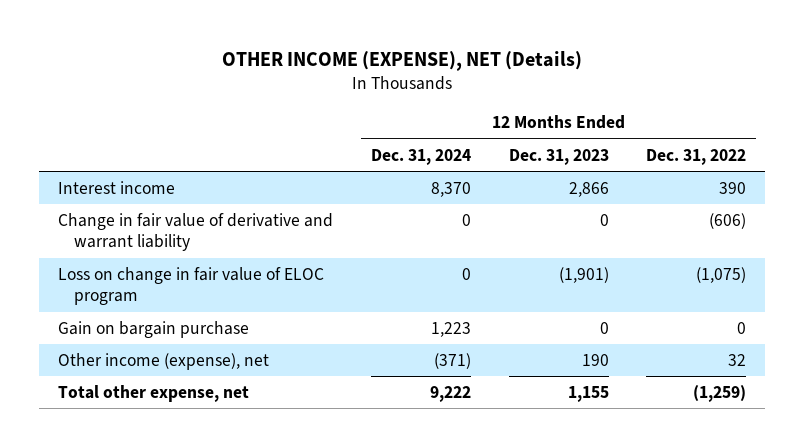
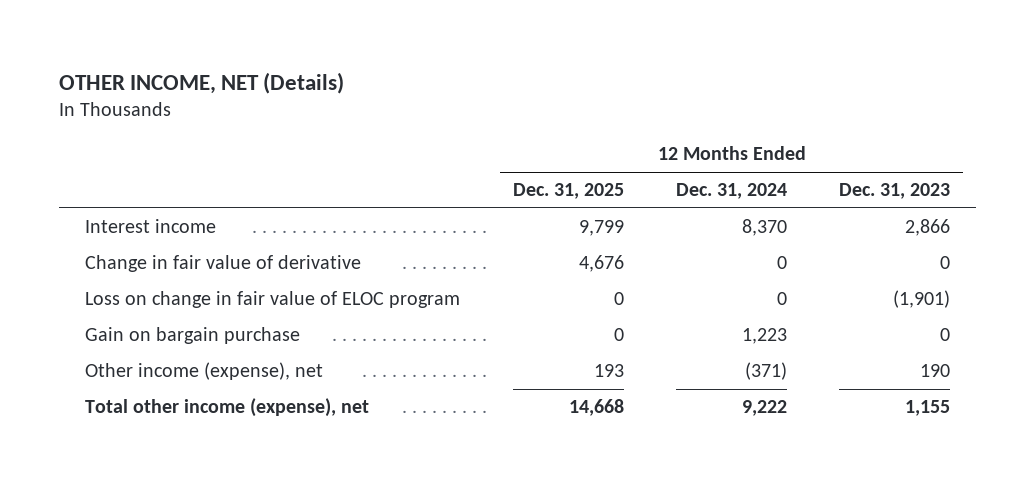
- OTHER INCOME (EXPENSE), NET (Details)
+ OTHER INCOME, NET (Details)
- | 12 Months Ended Dec. 31, 2024 | 12 Months Ended Dec. 31, 2023 | 12 Months Ended Dec. 31, 2022
+ | 12 Months Ended Dec. 31, 2025 | 12 Months Ended Dec. 31, 2024 | 12 Months Ended Dec. 31, 2023
- Change in fair value of derivative and warrant liability | 0 | 0 | (606)
+ Change in fair value of derivative | 4,676 | 0 | 0
- Total other expense, net | 9,222 | 1,155 | (1,259)
+ Total other income (expense), net | 14,668 | 9,222 | 1,155

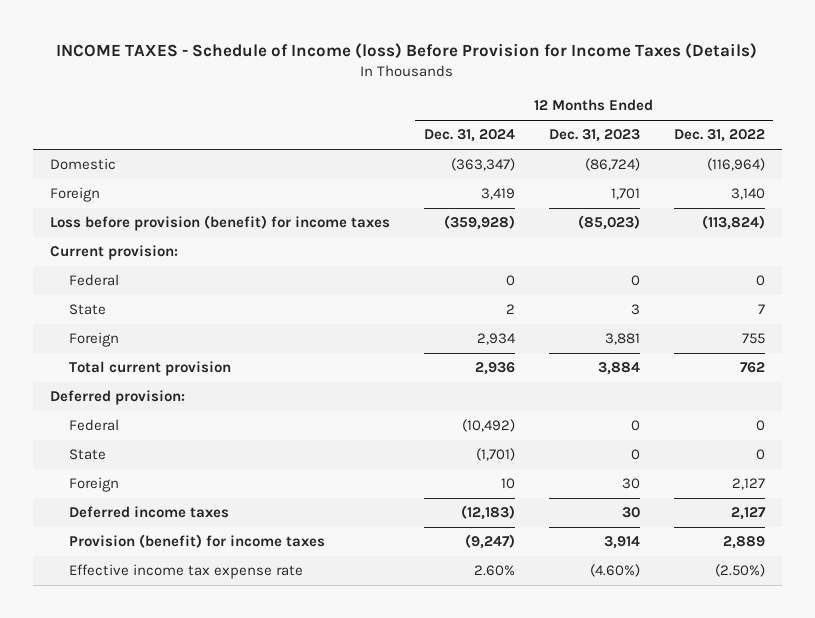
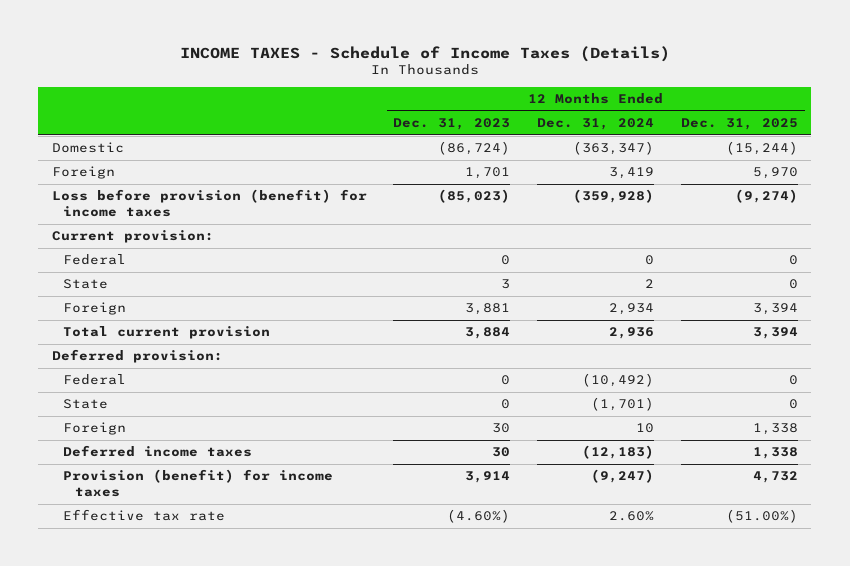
- INCOME TAXES - Schedule of Income (loss) Before Provision for Income Taxes (Details)
+ INCOME TAXES - Schedule of Income Taxes (Details)
- | 12 Months Ended Dec. 31, 2024 | 12 Months Ended Dec. 31, 2023 | 12 Months Ended Dec. 31, 2022
+ | 12 Months Ended Dec. 31, 2023 | 12 Months Ended Dec. 31, 2024 | 12 Months Ended Dec. 31, 2025
- Effective income tax expense rate | 2.60% | (4.60%) | (2.50%)
+ Effective tax rate | (4.60%) | 2.60% | (51.00%)

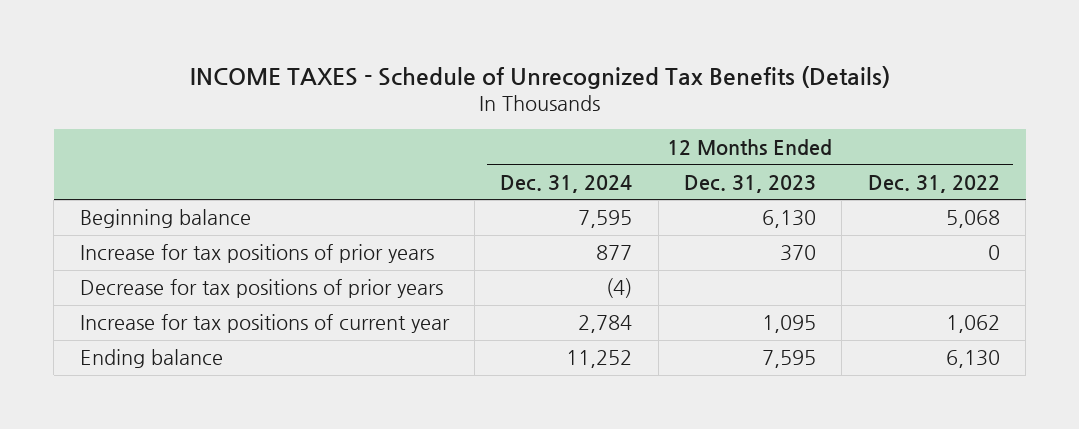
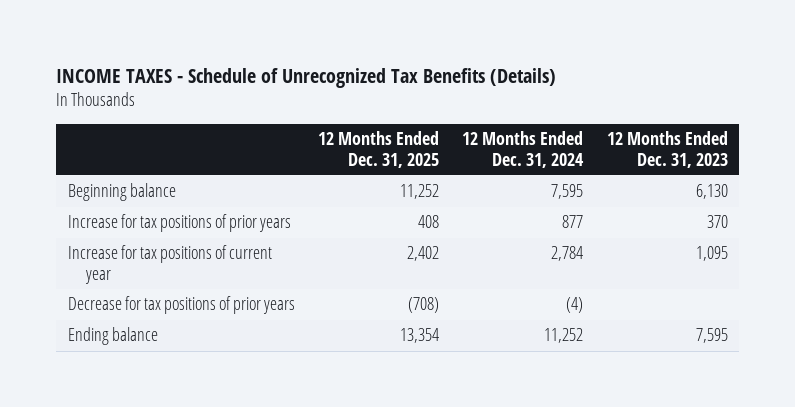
- | 12 Months Ended Dec. 31, 2024 | 12 Months Ended Dec. 31, 2023 | 12 Months Ended Dec. 31, 2022
+ | 12 Months Ended Dec. 31, 2025 | 12 Months Ended Dec. 31, 2024 | 12 Months Ended Dec. 31, 2023
moved down: Decrease for tax positions of prior years | (708) | (4) |

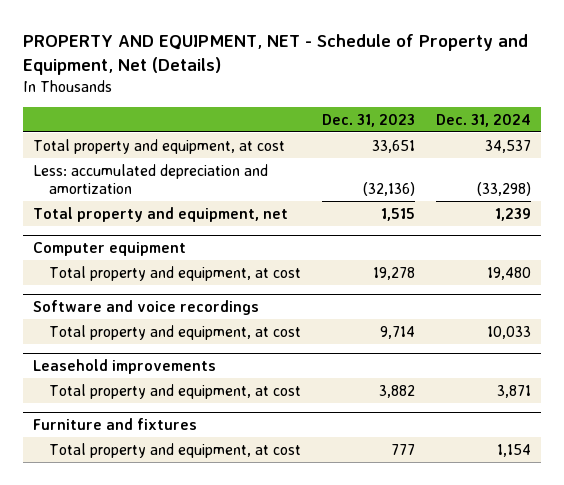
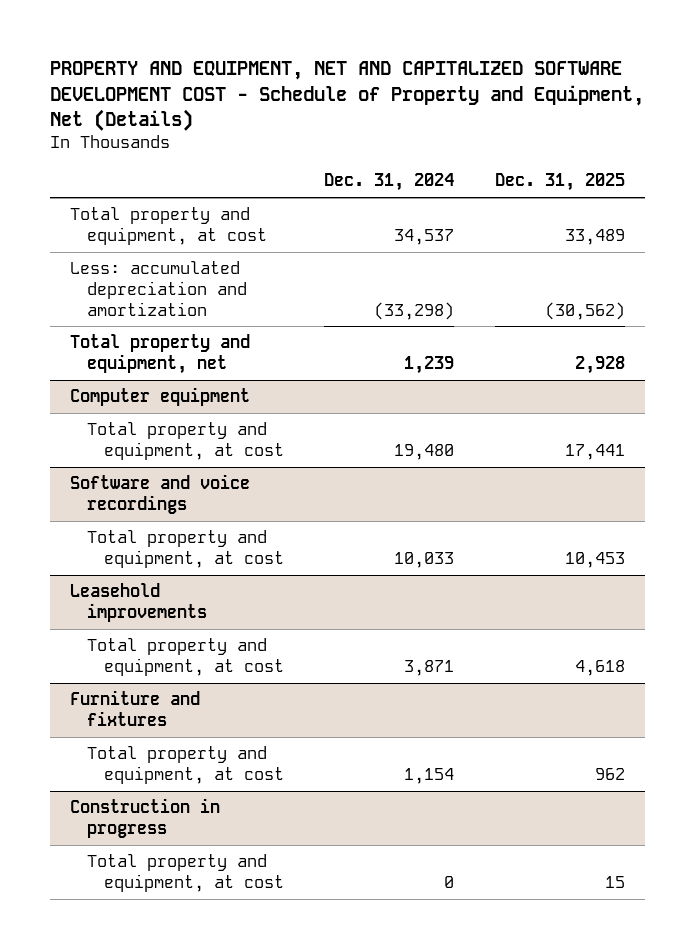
- PROPERTY AND EQUIPMENT, NET - Schedule of Property and Equipment, Net (Details)
+ PROPERTY AND EQUIPMENT, NET AND CAPITALIZED SOFTWARE DEVELOPMENT COST - Schedule of Property and Equipment, Net (Details)
- | Dec. 31, 2023 | Dec. 31, 2024
+ | Dec. 31, 2024 | Dec. 31, 2025
+ Construction in progress
+ Total property and equipment, at cost | 0 | 15

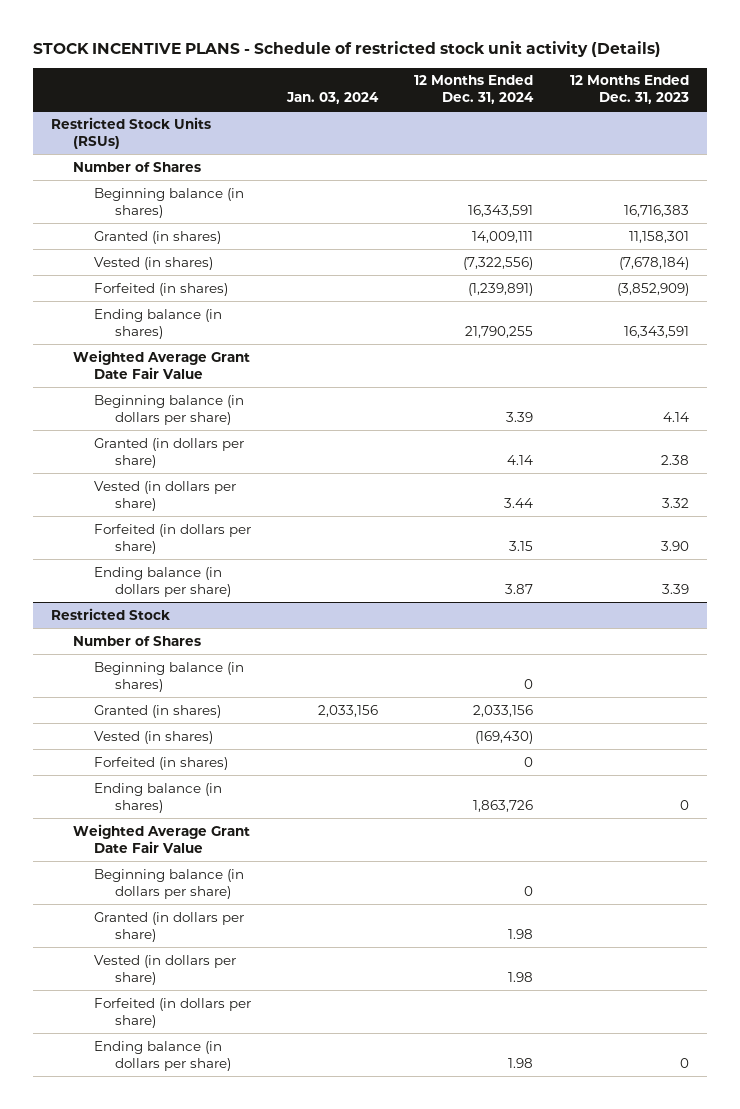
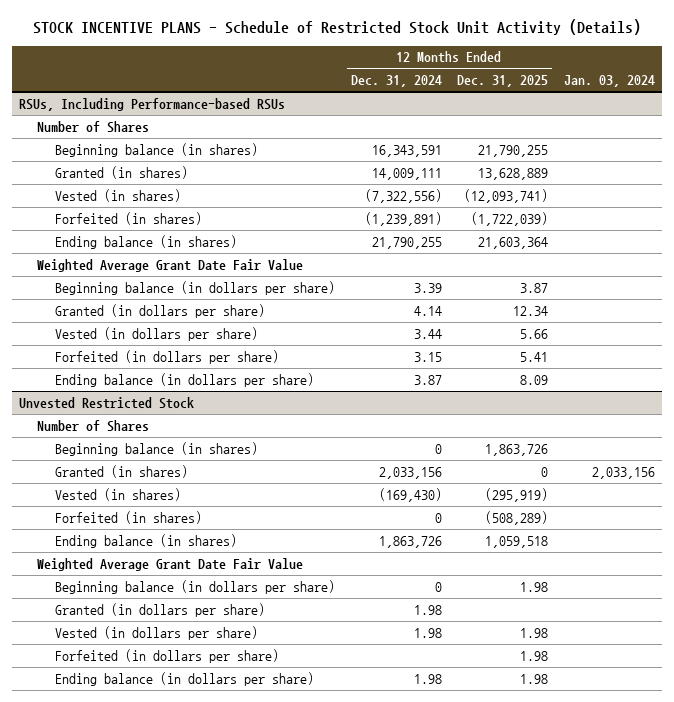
- STOCK INCENTIVE PLANS - Schedule of restricted stock unit activity (Details)
+ STOCK INCENTIVE PLANS - Schedule of Restricted Stock Unit Activity (Details)
- | Jan. 03, 2024 | 12 Months Ended Dec. 31, 2024 | 12 Months Ended Dec. 31, 2023
+ | 12 Months Ended Dec. 31, 2024 | 12 Months Ended Dec. 31, 2025 | Jan. 03, 2024
- Restricted Stock Units (RSUs)
+ RSUs, Including Performance-based RSUs
- Restricted Stock
+ Unvested Restricted Stock

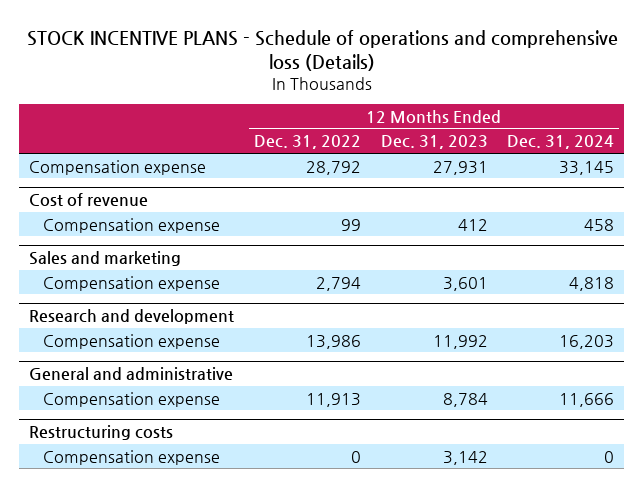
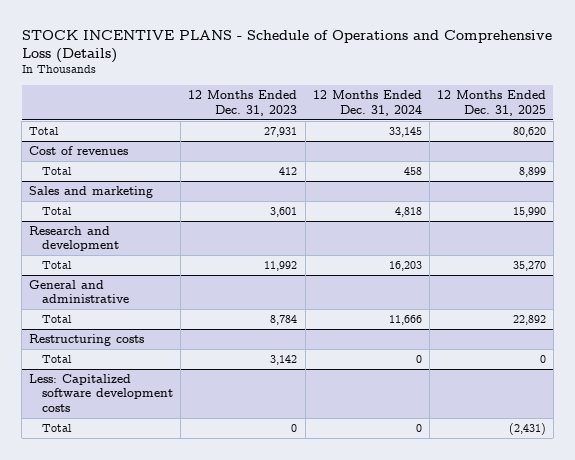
- STOCK INCENTIVE PLANS - Schedule of operations and comprehensive loss (Details)
+ STOCK INCENTIVE PLANS - Schedule of Operations and Comprehensive Loss (Details)
- | 12 Months Ended Dec. 31, 2022 | 12 Months Ended Dec. 31, 2023 | 12 Months Ended Dec. 31, 2024
+ | 12 Months Ended Dec. 31, 2023 | 12 Months Ended Dec. 31, 2024 | 12 Months Ended Dec. 31, 2025
- Compensation expense | 28,792 | 27,931 | 33,145
- Cost of revenue
- Compensation expense | 99 | 412 | 458
+ Total | 27,931 | 33,145 | 80,620
+ Cost of revenues
+ Total | 412 | 458 | 8,899
@ Sales and marketing
- Compensation expense | 2,794 | 3,601 | 4,818
+ Total | 3,601 | 4,818 | 15,990
@ Research and development
- Compensation expense | 13,986 | 11,992 | 16,203
+ Total | 11,992 | 16,203 | 35,270
@ General and administrative
- Compensation expense | 11,913 | 8,784 | 11,666
+ Total | 8,784 | 11,666 | 22,892
@ Restructuring costs
- Compensation expense | 0 | 3,142 | 0
+ Total | 3,142 | 0 | 0
+ Less: Capitalized software development costs
+ Total | 0 | 0 | (2,431)

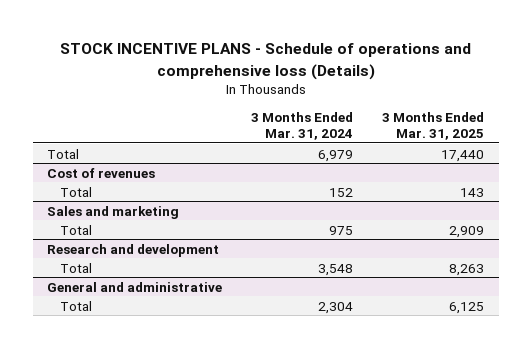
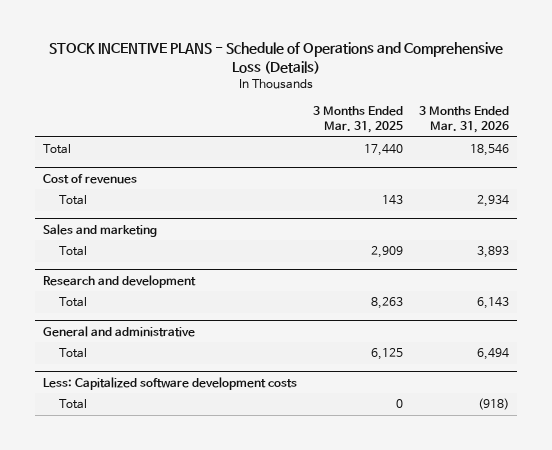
- STOCK INCENTIVE PLANS - Schedule of operations and comprehensive loss (Details)
+ STOCK INCENTIVE PLANS - Schedule of Operations and Comprehensive Loss (Details)
- | 3 Months Ended Mar. 31, 2024 | 3 Months Ended Mar. 31, 2025
+ | 3 Months Ended Mar. 31, 2025 | 3 Months Ended Mar. 31, 2026
+ Less: Capitalized software development costs
+ Total | 0 | (918)

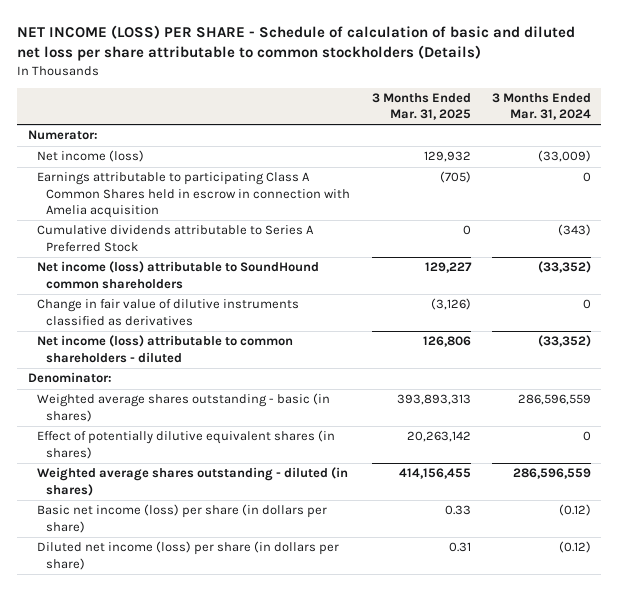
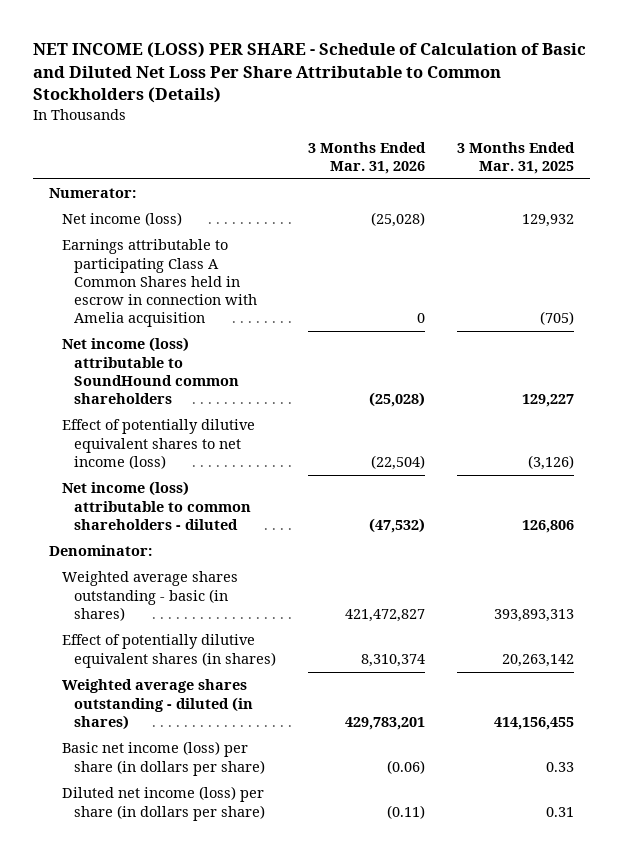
- NET INCOME (LOSS) PER SHARE - Schedule of calculation of basic and diluted net loss per share attributable to common stockholders (Details)
+ NET INCOME (LOSS) PER SHARE - Schedule of Calculation of Basic and Diluted Net Loss Per Share Attributable to Common Stockholders (Details)
- | 3 Months Ended Mar. 31, 2025 | 3 Months Ended Mar. 31, 2024
+ | 3 Months Ended Mar. 31, 2026 | 3 Months Ended Mar. 31, 2025
- Cumulative dividends attributable to Series A Preferred Stock | 0 | (343)
- Change in fair value of dilutive instruments classified as derivatives | (3,126) | 0
+ Effect of potentially dilutive equivalent shares to net income (loss) | (22,504) | (3,126)

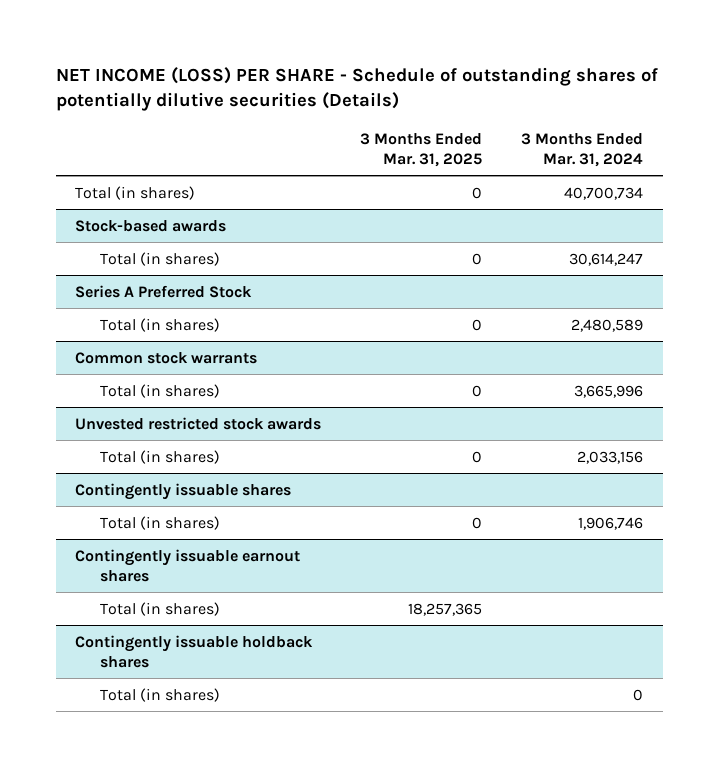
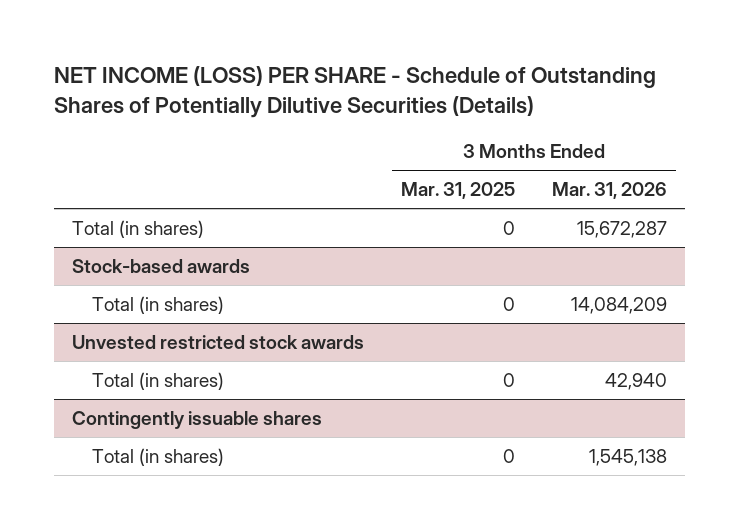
- NET INCOME (LOSS) PER SHARE - Schedule of outstanding shares of potentially dilutive securities (Details)
+ NET INCOME (LOSS) PER SHARE - Schedule of Outstanding Shares of Potentially Dilutive Securities (Details)
- | 3 Months Ended Mar. 31, 2025 | 3 Months Ended Mar. 31, 2024
+ | 3 Months Ended Mar. 31, 2025 | 3 Months Ended Mar. 31, 2026
- Series A Preferred Stock
- Total (in shares) | 0 | 2,480,589
- Common stock warrants
- Total (in shares) | 0 | 3,665,996
- Contingently issuable earnout shares
- Total (in shares) | 18,257,365 |
- Contingently issuable holdback shares
- Total (in shares) | | 0

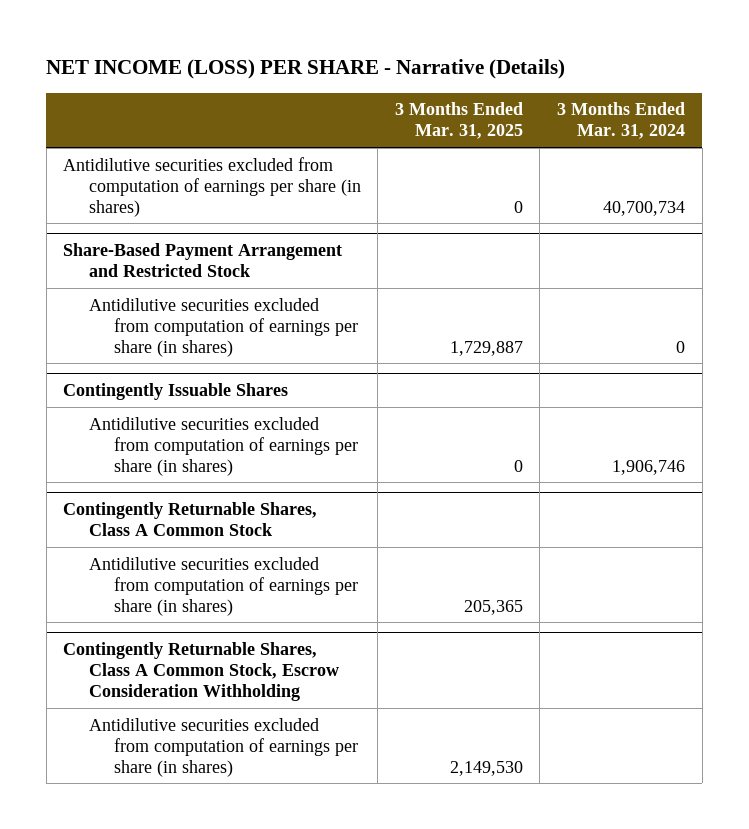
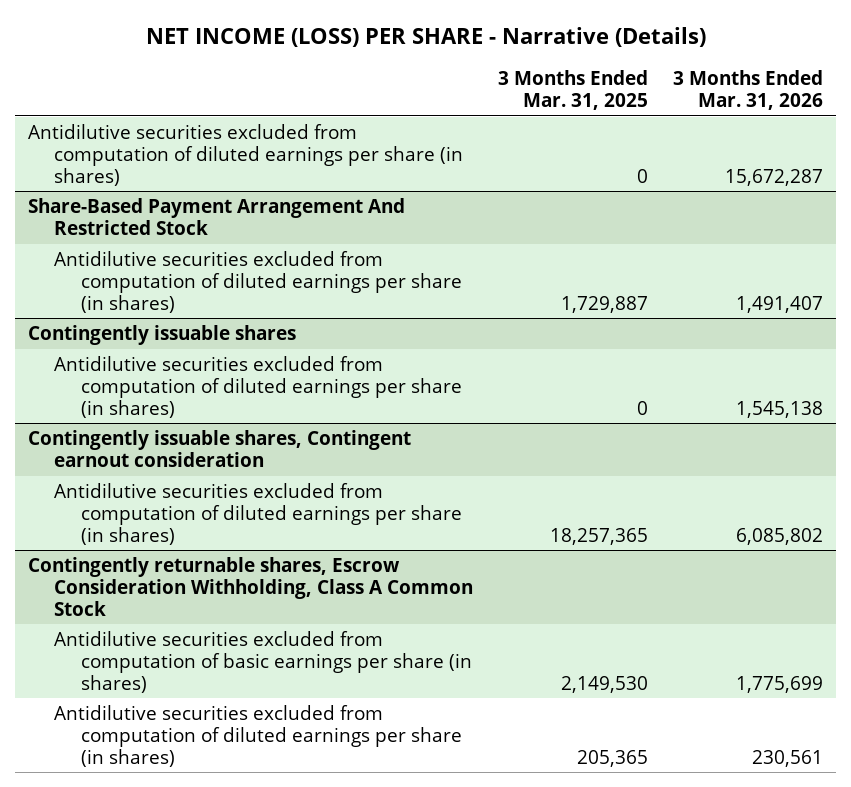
- | 3 Months Ended Mar. 31, 2025 | 3 Months Ended Mar. 31, 2024
+ | 3 Months Ended Mar. 31, 2025 | 3 Months Ended Mar. 31, 2026
- Antidilutive securities excluded from computation of earnings per share (in shares) | 0 | 40,700,734
- Share-Based Payment Arrangement and Restricted Stock
- Antidilutive securities excluded from computation of earnings per share (in shares) | 1,729,887 | 0
- Contingently Issuable Shares
- Antidilutive securities excluded from computation of earnings per share (in shares) | 0 | 1,906,746
- Contingently Returnable Shares, Class A Common Stock
- Antidilutive securities excluded from computation of earnings per share (in shares) | 205,365 |
- Contingently Returnable Shares, Class A Common Stock, Escrow Consideration Withholding
- Antidilutive securities excluded from computation of earnings per share (in shares) | 2,149,530 |
+ Antidilutive securities excluded from computation of diluted earnings per share (in shares) | 0 | 15,672,287
+ Share-Based Payment Arrangement And Restricted Stock
+ Antidilutive securities excluded from computation of diluted earnings per share (in shares) | 1,729,887 | 1,491,407
+ Contingently issuable shares
+ Antidilutive securities excluded from computation of diluted earnings per share (in shares) | 0 | 1,545,138
+ Contingently issuable shares, Contingent earnout consideration
+ Antidilutive securities excluded from computation of diluted earnings per share (in shares) | 18,257,365 | 6,085,802
+ Contingently returnable shares, Escrow Consideration Withholding, Class A Common Stock
+ Antidilutive securities excluded from computation of basic earnings per share (in shares) | 2,149,530 | 1,775,699
+ Antidilutive securities excluded from computation of diluted earnings per share (in shares) | 205,365 | 230,561

